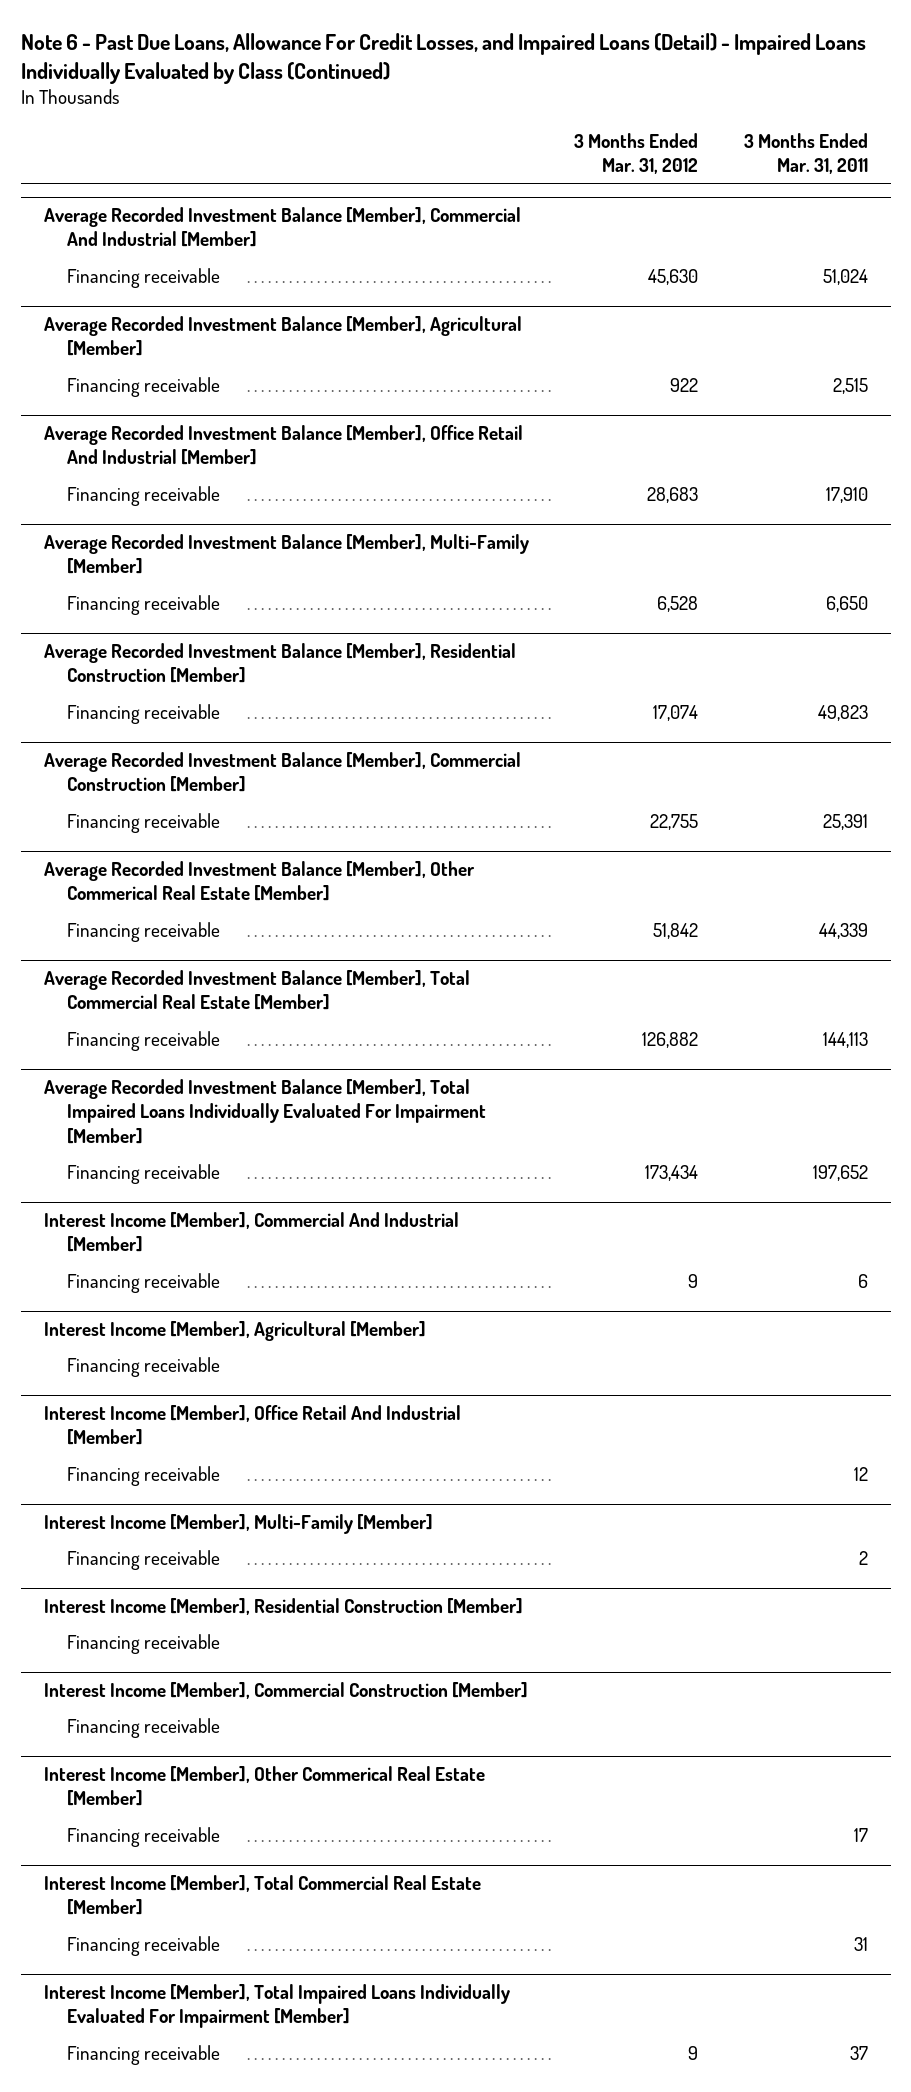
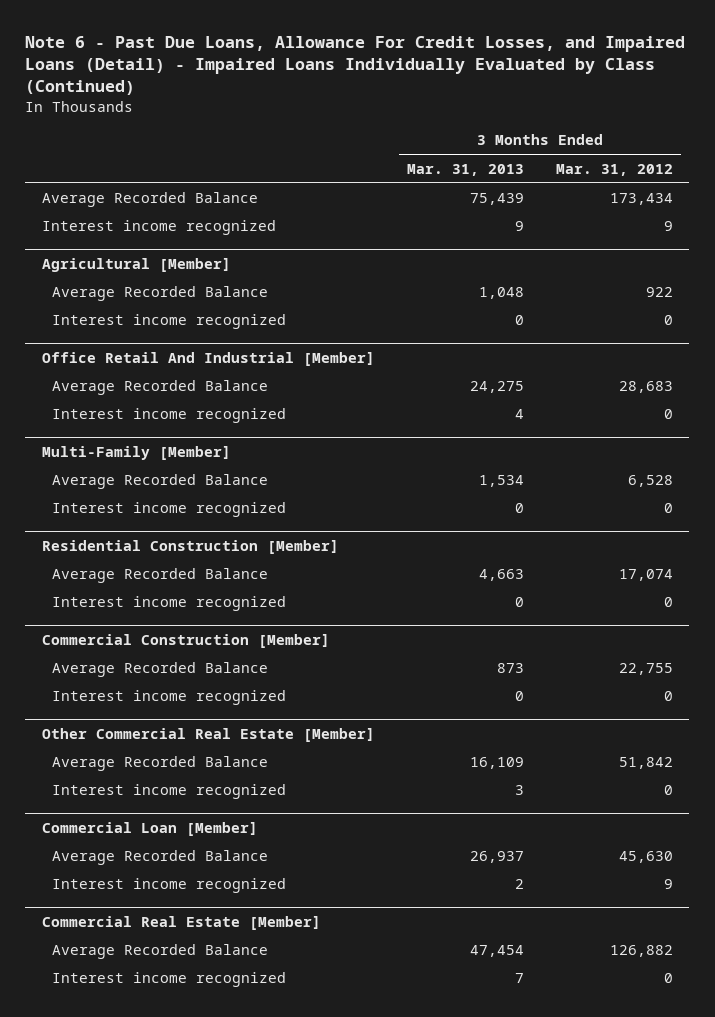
- | 3 Months Ended Mar. 31, 2012 | 3 Months Ended Mar. 31, 2011
+ | 3 Months Ended Mar. 31, 2013 | 3 Months Ended Mar. 31, 2012
- Average Recorded Investment Balance [Member], Commercial And Industrial [Member]
- Financing receivable | 45,630 | 51,024
- Average Recorded Investment Balance [Member], Agricultural [Member]
- Financing receivable | 922 | 2,515
- Average Recorded Investment Balance [Member], Office Retail And Industrial [Member]
- Financing receivable | 28,683 | 17,910
- Average Recorded Investment Balance [Member], Multi-Family [Member]
- Financing receivable | 6,528 | 6,650
- Average Recorded Investment Balance [Member], Residential Construction [Member]
- Financing receivable | 17,074 | 49,823
- Average Recorded Investment Balance [Member], Commercial Construction [Member]
- Financing receivable | 22,755 | 25,391
- Average Recorded Investment Balance [Member], Other Commerical Real Estate [Member]
- Financing receivable | 51,842 | 44,339
- Average Recorded Investment Balance [Member], Total Commercial Real Estate [Member]
- Financing receivable | 126,882 | 144,113
- Average Recorded Investment Balance [Member], Total Impaired Loans Individually Evaluated For Impairment [Member]
- Financing receivable | 173,434 | 197,652
- Interest Income [Member], Commercial And Industrial [Member]
- Financing receivable | 9 | 6
- Interest Income [Member], Agricultural [Member]
- Financing receivable
- Interest Income [Member], Office Retail And Industrial [Member]
- Financing receivable | | 12
- Interest Income [Member], Multi-Family [Member]
- Financing receivable | | 2
- Interest Income [Member], Residential Construction [Member]
- Financing receivable
- Interest Income [Member], Commercial Construction [Member]
- Financing receivable
- Interest Income [Member], Other Commerical Real Estate [Member]
- Financing receivable | | 17
- Interest Income [Member], Total Commercial Real Estate [Member]
- Financing receivable | | 31
- Interest Income [Member], Total Impaired Loans Individually Evaluated For Impairment [Member]
- Financing receivable | 9 | 37
+ Average Recorded Balance | 75,439 | 173,434
+ Interest income recognized | 9 | 9
+ Agricultural [Member]
+ Average Recorded Balance | 1,048 | 922
+ Interest income recognized | 0 | 0
+ Office Retail And Industrial [Member]
+ Average Recorded Balance | 24,275 | 28,683
+ Interest income recognized | 4 | 0
+ Multi-Family [Member]
+ Average Recorded Balance | 1,534 | 6,528
+ Interest income recognized | 0 | 0
+ Residential Construction [Member]
+ Average Recorded Balance | 4,663 | 17,074
+ Interest income recognized | 0 | 0
+ Commercial Construction [Member]
+ Average Recorded Balance | 873 | 22,755
+ Interest income recognized | 0 | 0
+ Other Commercial Real Estate [Member]
+ Average Recorded Balance | 16,109 | 51,842
+ Interest income recognized | 3 | 0
+ Commercial Loan [Member]
+ Average Recorded Balance | 26,937 | 45,630
+ Interest income recognized | 2 | 9
+ Commercial Real Estate [Member]
+ Average Recorded Balance | 47,454 | 126,882
+ Interest income recognized | 7 | 0

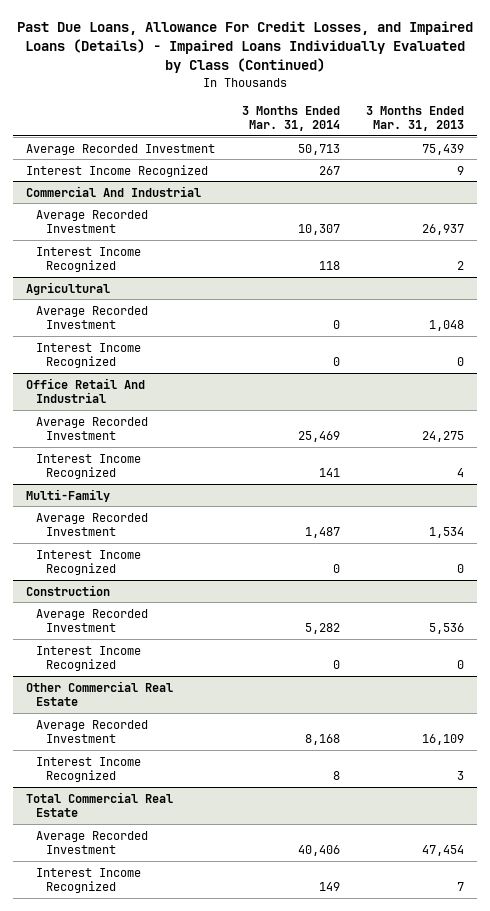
- Note 6 - Past Due Loans, Allowance For Credit Losses, and Impaired Loans (Detail) - Impaired Loans Individually Evaluated by Class (Continued)
+ Past Due Loans, Allowance For Credit Losses, and Impaired Loans (Details) - Impaired Loans Individually Evaluated by Class (Continued)
- | 3 Months Ended Mar. 31, 2013 | 3 Months Ended Mar. 31, 2012
+ | 3 Months Ended Mar. 31, 2014 | 3 Months Ended Mar. 31, 2013
- Average Recorded Balance | 75,439 | 173,434
- Interest income recognized | 9 | 9
- Agricultural [Member]
- Average Recorded Balance | 1,048 | 922
- Interest income recognized | 0 | 0
- Office Retail And Industrial [Member]
- Average Recorded Balance | 24,275 | 28,683
- Interest income recognized | 4 | 0
- Multi-Family [Member]
- Average Recorded Balance | 1,534 | 6,528
- Interest income recognized | 0 | 0
- Residential Construction [Member]
- Average Recorded Balance | 4,663 | 17,074
- Interest income recognized | 0 | 0
- Commercial Construction [Member]
- Average Recorded Balance | 873 | 22,755
- Interest income recognized | 0 | 0
- Other Commercial Real Estate [Member]
- Average Recorded Balance | 16,109 | 51,842
- Interest income recognized | 3 | 0
- Commercial Loan [Member]
- Average Recorded Balance | 26,937 | 45,630
- Interest income recognized | 2 | 9
- Commercial Real Estate [Member]
- Average Recorded Balance | 47,454 | 126,882
- Interest income recognized | 7 | 0
+ Average Recorded Investment | 50,713 | 75,439
+ Interest Income Recognized | 267 | 9
+ Commercial And Industrial
+ Average Recorded Investment | 10,307 | 26,937
+ Interest Income Recognized | 118 | 2
+ Agricultural
+ Average Recorded Investment | 0 | 1,048
+ Interest Income Recognized | 0 | 0
+ Office Retail And Industrial
+ Average Recorded Investment | 25,469 | 24,275
+ Interest Income Recognized | 141 | 4
+ Multi-Family
+ Average Recorded Investment | 1,487 | 1,534
+ Interest Income Recognized | 0 | 0
+ Construction
+ Average Recorded Investment | 5,282 | 5,536
+ Interest Income Recognized | 0 | 0
+ Other Commercial Real Estate
+ Average Recorded Investment | 8,168 | 16,109
+ Interest Income Recognized | 8 | 3
+ Total Commercial Real Estate
+ Average Recorded Investment | 40,406 | 47,454
+ Interest Income Recognized | 149 | 7

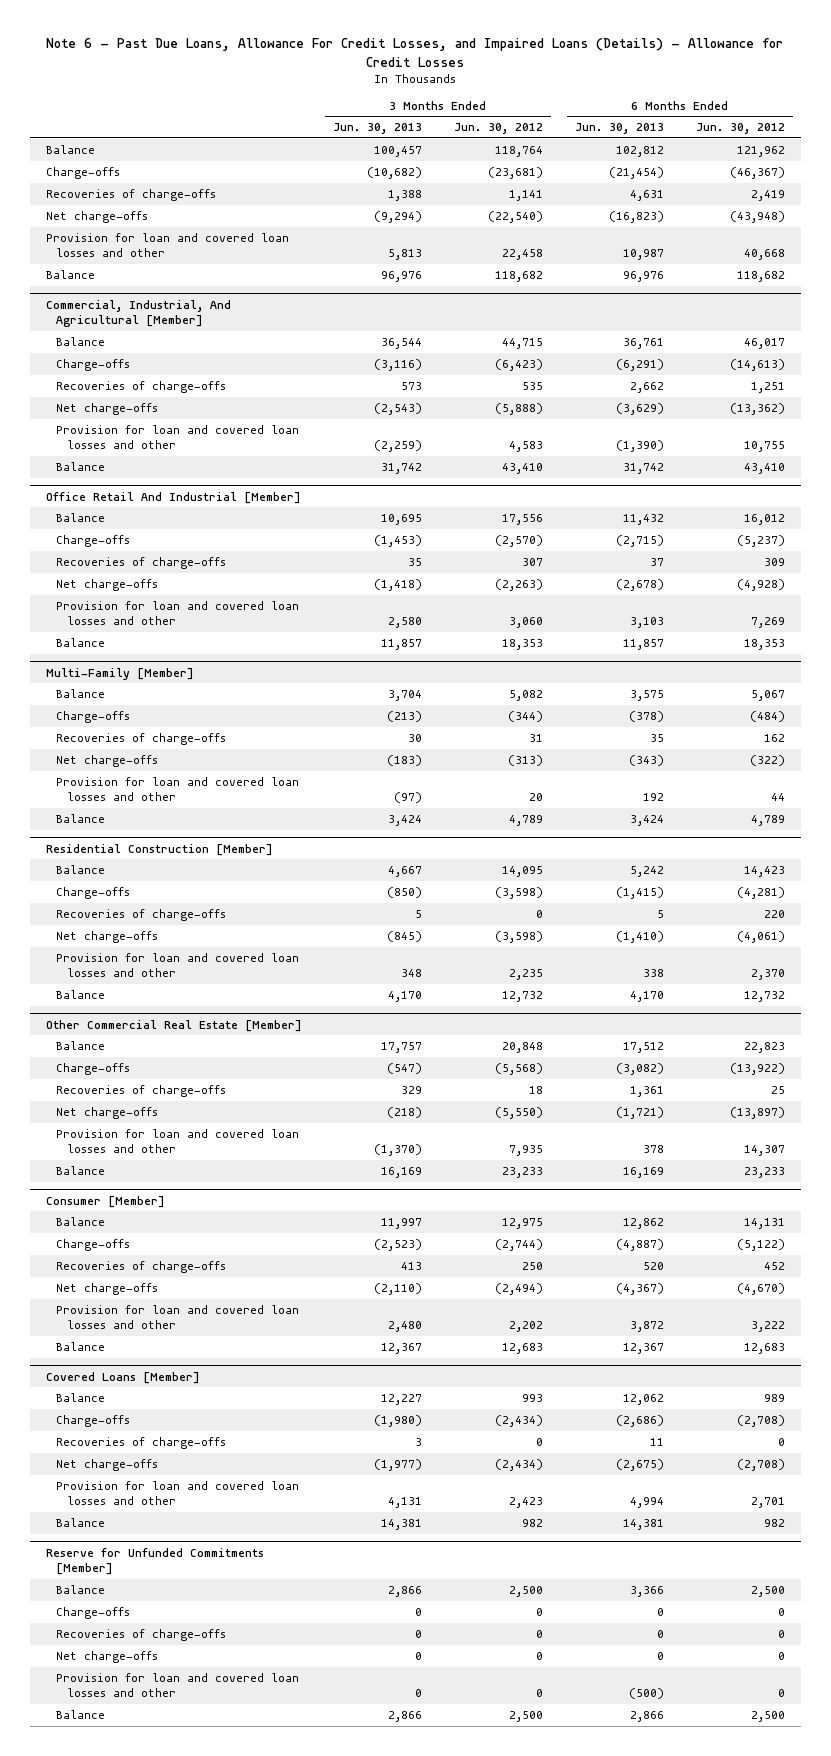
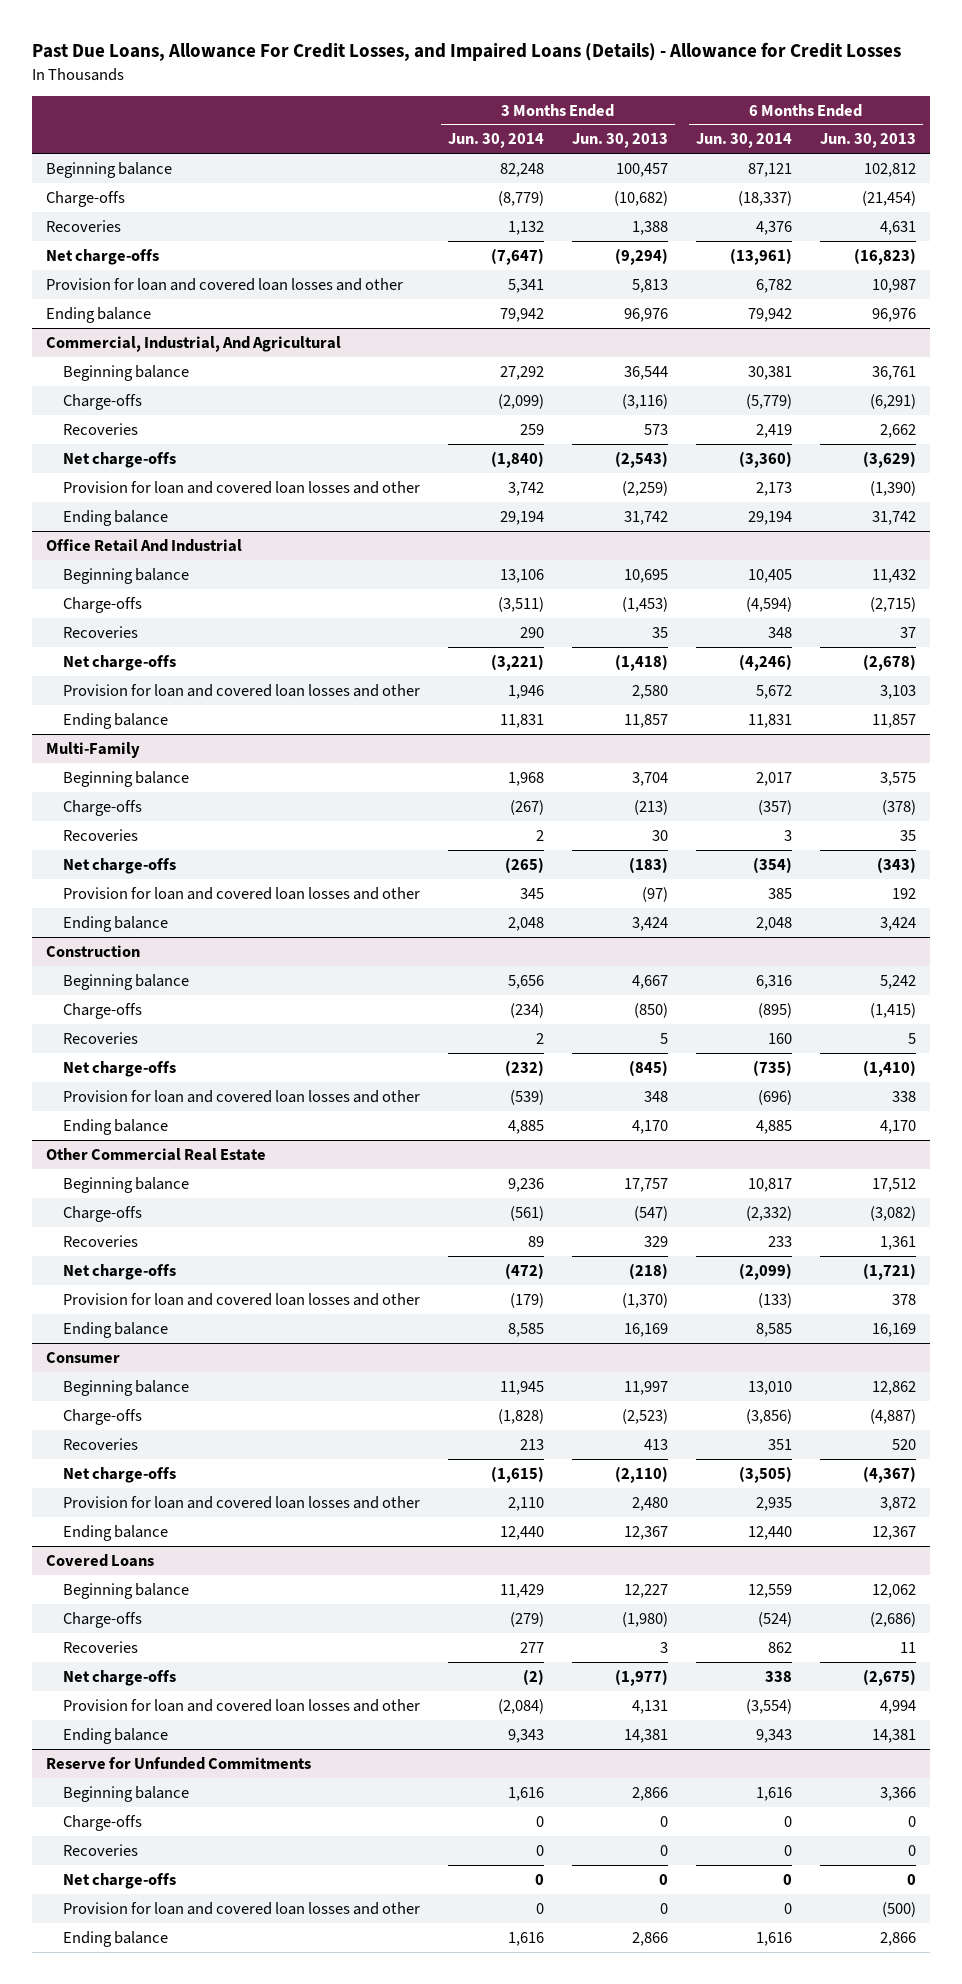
- Note 6 - Past Due Loans, Allowance For Credit Losses, and Impaired Loans (Details) - Allowance for Credit Losses
+ Past Due Loans, Allowance For Credit Losses, and Impaired Loans (Details) - Allowance for Credit Losses
- | 3 Months Ended Jun. 30, 2013 | 3 Months Ended Jun. 30, 2012 | 6 Months Ended Jun. 30, 2013 | 6 Months Ended Jun. 30, 2012
+ | 3 Months Ended Jun. 30, 2014 | 3 Months Ended Jun. 30, 2013 | 6 Months Ended Jun. 30, 2014 | 6 Months Ended Jun. 30, 2013
- Balance | 100,457 | 118,764 | 102,812 | 121,962
+ Beginning balance | 82,248 | 100,457 | 87,121 | 102,812
- Recoveries of charge-offs | 1,388 | 1,141 | 4,631 | 2,419
+ Recoveries | 1,132 | 1,388 | 4,376 | 4,631
- Balance | 96,976 | 118,682 | 96,976 | 118,682
- Commercial, Industrial, And Agricultural [Member]
- Balance | 36,544 | 44,715 | 36,761 | 46,017
+ Ending balance | 79,942 | 96,976 | 79,942 | 96,976
+ Commercial, Industrial, And Agricultural
+ Beginning balance | 27,292 | 36,544 | 30,381 | 36,761
- Recoveries of charge-offs | 573 | 535 | 2,662 | 1,251
+ Recoveries | 259 | 573 | 2,419 | 2,662
- Balance | 31,742 | 43,410 | 31,742 | 43,410
- Office Retail And Industrial [Member]
- Balance | 10,695 | 17,556 | 11,432 | 16,012
+ Ending balance | 29,194 | 31,742 | 29,194 | 31,742
+ Office Retail And Industrial
+ Beginning balance | 13,106 | 10,695 | 10,405 | 11,432
- Recoveries of charge-offs | 35 | 307 | 37 | 309
+ Recoveries | 290 | 35 | 348 | 37
- Balance | 11,857 | 18,353 | 11,857 | 18,353
- Multi-Family [Member]
- Balance | 3,704 | 5,082 | 3,575 | 5,067
+ Ending balance | 11,831 | 11,857 | 11,831 | 11,857
+ Multi-Family
+ Beginning balance | 1,968 | 3,704 | 2,017 | 3,575
- Recoveries of charge-offs | 30 | 31 | 35 | 162
+ Recoveries | 2 | 30 | 3 | 35
- Balance | 3,424 | 4,789 | 3,424 | 4,789
- Residential Construction [Member]
- Balance | 4,667 | 14,095 | 5,242 | 14,423
+ Ending balance | 2,048 | 3,424 | 2,048 | 3,424
+ Construction
+ Beginning balance | 5,656 | 4,667 | 6,316 | 5,242
- Recoveries of charge-offs | 5 | 0 | 5 | 220
+ Recoveries | 2 | 5 | 160 | 5
- Balance | 4,170 | 12,732 | 4,170 | 12,732
- Other Commercial Real Estate [Member]
- Balance | 17,757 | 20,848 | 17,512 | 22,823
+ Ending balance | 4,885 | 4,170 | 4,885 | 4,170
+ Other Commercial Real Estate
+ Beginning balance | 9,236 | 17,757 | 10,817 | 17,512
- Recoveries of charge-offs | 329 | 18 | 1,361 | 25
+ Recoveries | 89 | 329 | 233 | 1,361
- Balance | 16,169 | 23,233 | 16,169 | 23,233
- Consumer [Member]
- Balance | 11,997 | 12,975 | 12,862 | 14,131
+ Ending balance | 8,585 | 16,169 | 8,585 | 16,169
+ Consumer
+ Beginning balance | 11,945 | 11,997 | 13,010 | 12,862
- Recoveries of charge-offs | 413 | 250 | 520 | 452
+ Recoveries | 213 | 413 | 351 | 520
- Balance | 12,367 | 12,683 | 12,367 | 12,683
- Covered Loans [Member]
- Balance | 12,227 | 993 | 12,062 | 989
+ Ending balance | 12,440 | 12,367 | 12,440 | 12,367
+ Covered Loans
+ Beginning balance | 11,429 | 12,227 | 12,559 | 12,062
- Recoveries of charge-offs | 3 | 0 | 11 | 0
+ Recoveries | 277 | 3 | 862 | 11
- Balance | 14,381 | 982 | 14,381 | 982
- Reserve for Unfunded Commitments [Member]
- Balance | 2,866 | 2,500 | 3,366 | 2,500
+ Ending balance | 9,343 | 14,381 | 9,343 | 14,381
+ Reserve for Unfunded Commitments
+ Beginning balance | 1,616 | 2,866 | 1,616 | 3,366
- Recoveries of charge-offs | 0 | 0 | 0 | 0
+ Recoveries | 0 | 0 | 0 | 0
- Balance | 2,866 | 2,500 | 2,866 | 2,500
+ Ending balance | 1,616 | 2,866 | 1,616 | 2,866

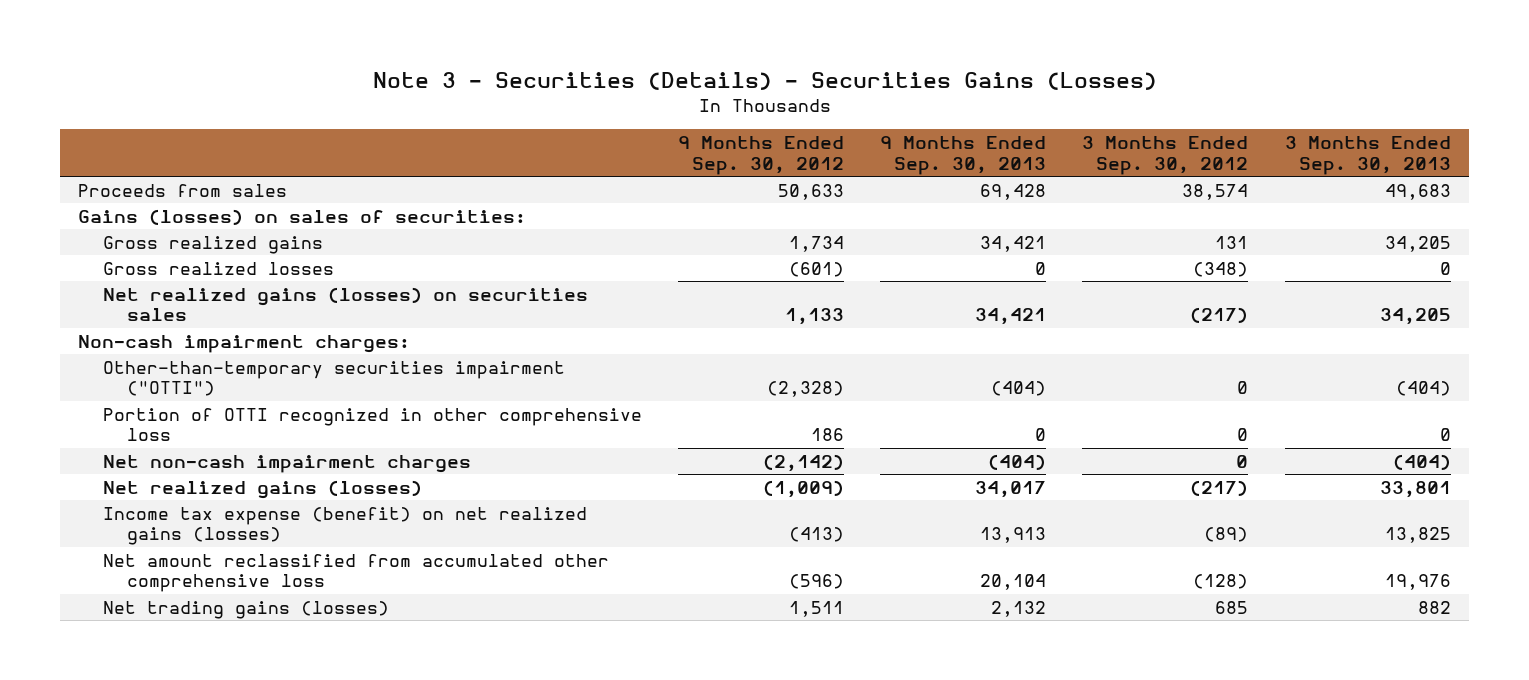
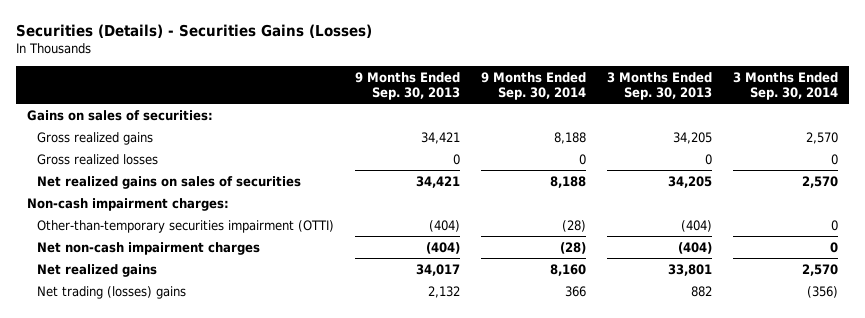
- Note 3 - Securities (Details) - Securities Gains (Losses)
+ Securities (Details) - Securities Gains (Losses)
- | 9 Months Ended Sep. 30, 2012 | 9 Months Ended Sep. 30, 2013 | 3 Months Ended Sep. 30, 2012 | 3 Months Ended Sep. 30, 2013
+ | 9 Months Ended Sep. 30, 2013 | 9 Months Ended Sep. 30, 2014 | 3 Months Ended Sep. 30, 2013 | 3 Months Ended Sep. 30, 2014
- Proceeds from sales | 50,633 | 69,428 | 38,574 | 49,683
- Gains (losses) on sales of securities:
+ Gains on sales of securities:
- Net realized gains (losses) on securities sales | 1,133 | 34,421 | (217) | 34,205
+ Net realized gains on sales of securities | 34,421 | 8,188 | 34,205 | 2,570
- Other-than-temporary securities impairment ("OTTI") | (2,328) | (404) | 0 | (404)
- Portion of OTTI recognized in other comprehensive loss | 186 | 0 | 0 | 0
+ Other-than-temporary securities impairment (OTTI) | (404) | (28) | (404) | 0
- Net realized gains (losses) | (1,009) | 34,017 | (217) | 33,801
- Income tax expense (benefit) on net realized gains (losses) | (413) | 13,913 | (89) | 13,825
- Net amount reclassified from accumulated other comprehensive loss | (596) | 20,104 | (128) | 19,976
- Net trading gains (losses) | 1,511 | 2,132 | 685 | 882
+ Net realized gains | 34,017 | 8,160 | 33,801 | 2,570
+ Net trading (losses) gains | 2,132 | 366 | 882 | (356)

